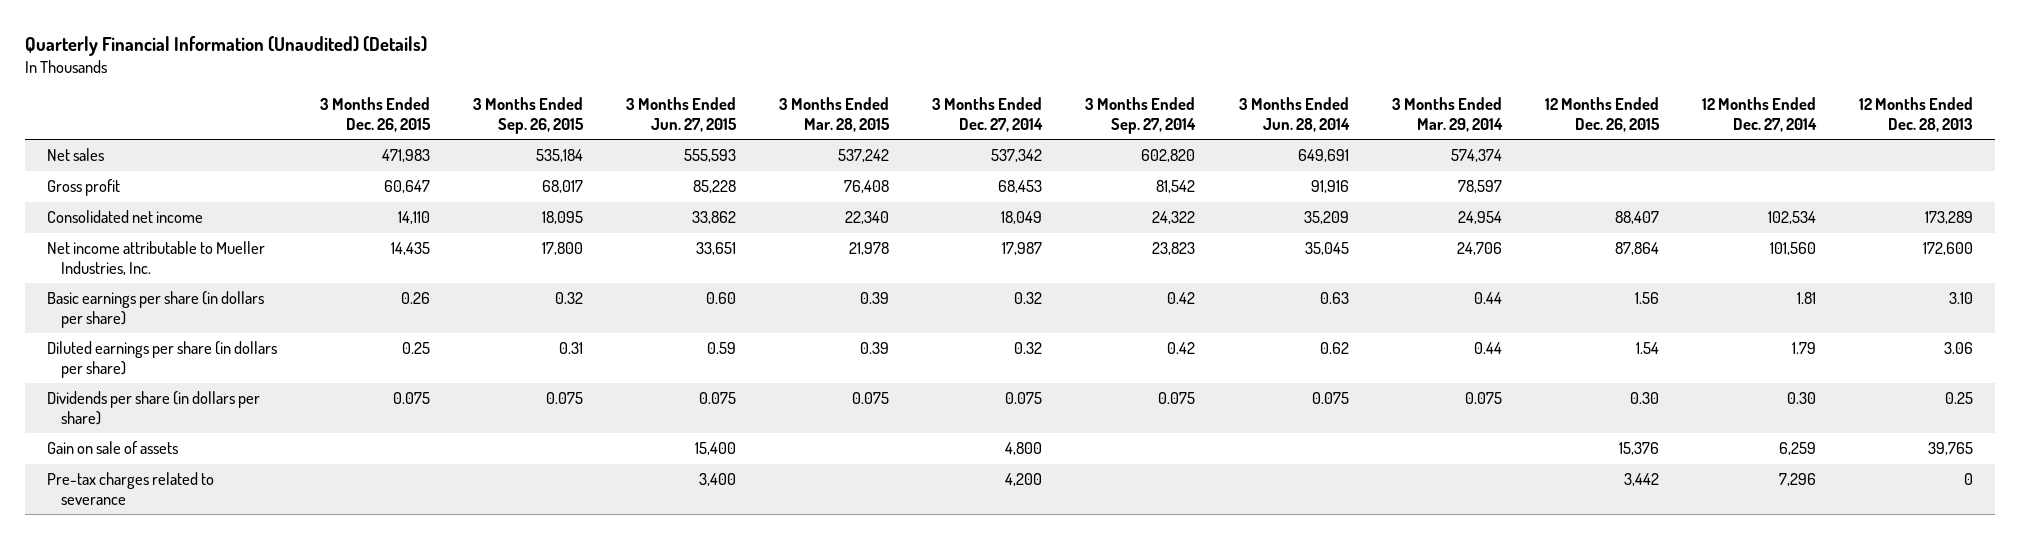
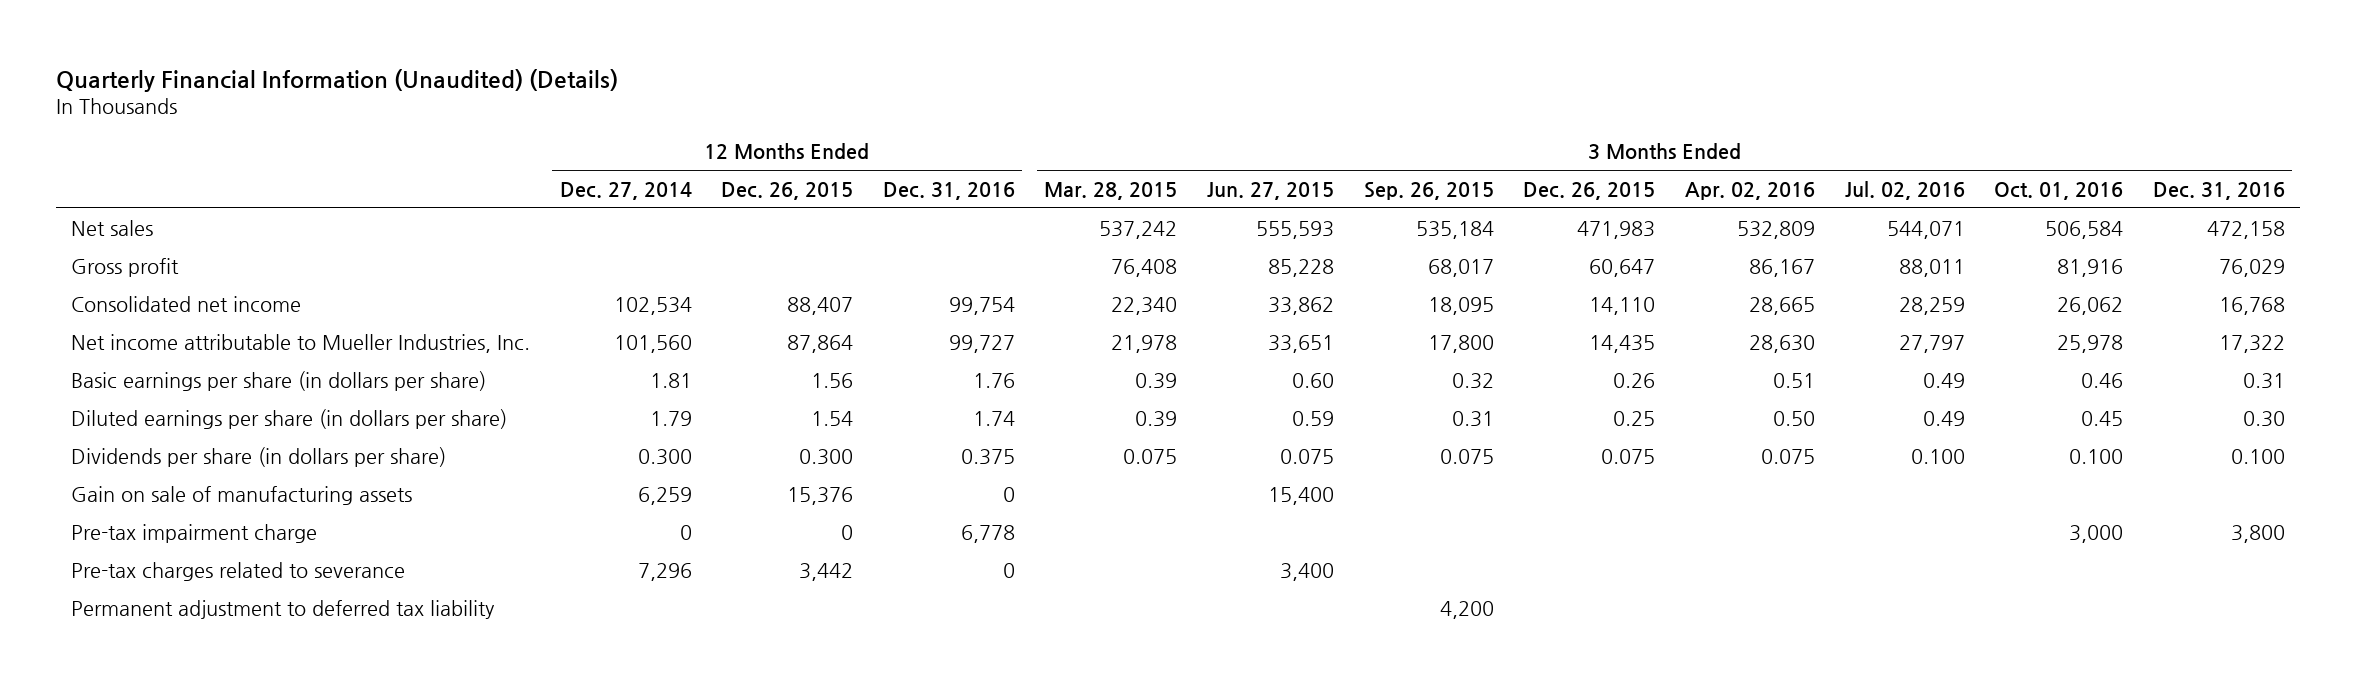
- | 3 Months Ended Dec. 26, 2015 | 3 Months Ended Sep. 26, 2015 | 3 Months Ended Jun. 27, 2015 | 3 Months Ended Mar. 28, 2015 | 3 Months Ended Dec. 27, 2014 | 3 Months Ended Sep. 27, 2014 | 3 Months Ended Jun. 28, 2014 | 3 Months Ended Mar. 29, 2014 | 12 Months Ended Dec. 26, 2015 | 12 Months Ended Dec. 27, 2014 | 12 Months Ended Dec. 28, 2013
+ | 12 Months Ended Dec. 27, 2014 | 12 Months Ended Dec. 26, 2015 | 12 Months Ended Dec. 31, 2016 | 3 Months Ended Mar. 28, 2015 | 3 Months Ended Jun. 27, 2015 | 3 Months Ended Sep. 26, 2015 | 3 Months Ended Dec. 26, 2015 | 3 Months Ended Apr. 02, 2016 | 3 Months Ended Jul. 02, 2016 | 3 Months Ended Oct. 01, 2016 | 3 Months Ended Dec. 31, 2016
- Dividends per share (in dollars per share) | 0.075 | 0.075 | 0.075 | 0.075 | 0.075 | 0.075 | 0.075 | 0.075 | 0.30 | 0.30 | 0.25
- Gain on sale of assets | | | 15,400 | | 4,800 | | | | 15,376 | 6,259 | 39,765
+ Dividends per share (in dollars per share) | 0.300 | 0.300 | 0.375 | 0.075 | 0.075 | 0.075 | 0.075 | 0.075 | 0.100 | 0.100 | 0.100
+ Gain on sale of manufacturing assets | 6,259 | 15,376 | 0 | | 15,400 | | | | | |
+ Pre-tax impairment charge | 0 | 0 | 6,778 | | | | | | | 3,000 | 3,800
+ Permanent adjustment to deferred tax liability | | | | | | 4,200 | | | | |

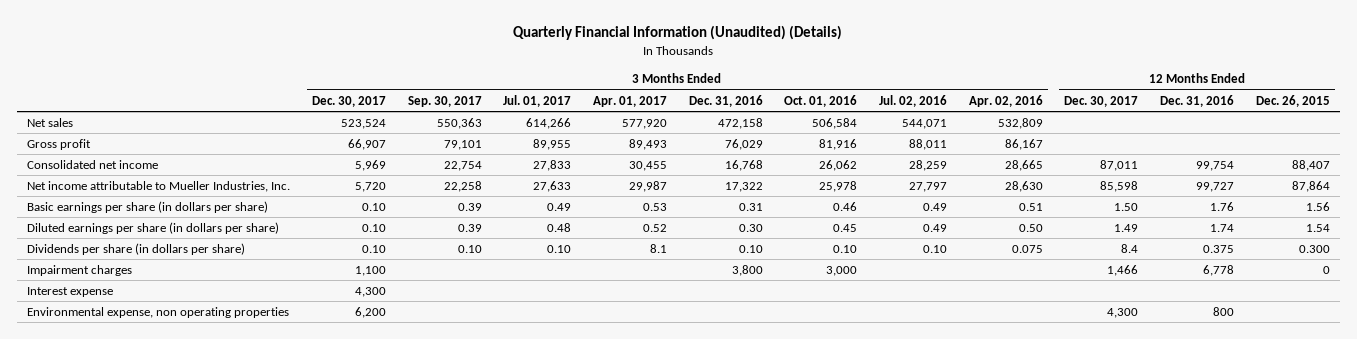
- | 12 Months Ended Dec. 27, 2014 | 12 Months Ended Dec. 26, 2015 | 12 Months Ended Dec. 31, 2016 | 3 Months Ended Mar. 28, 2015 | 3 Months Ended Jun. 27, 2015 | 3 Months Ended Sep. 26, 2015 | 3 Months Ended Dec. 26, 2015 | 3 Months Ended Apr. 02, 2016 | 3 Months Ended Jul. 02, 2016 | 3 Months Ended Oct. 01, 2016 | 3 Months Ended Dec. 31, 2016
+ | 3 Months Ended Dec. 30, 2017 | 3 Months Ended Sep. 30, 2017 | 3 Months Ended Jul. 01, 2017 | 3 Months Ended Apr. 01, 2017 | 3 Months Ended Dec. 31, 2016 | 3 Months Ended Oct. 01, 2016 | 3 Months Ended Jul. 02, 2016 | 3 Months Ended Apr. 02, 2016 | 12 Months Ended Dec. 30, 2017 | 12 Months Ended Dec. 31, 2016 | 12 Months Ended Dec. 26, 2015
- Dividends per share (in dollars per share) | 0.300 | 0.300 | 0.375 | 0.075 | 0.075 | 0.075 | 0.075 | 0.075 | 0.100 | 0.100 | 0.100
- Gain on sale of manufacturing assets | 6,259 | 15,376 | 0 | | 15,400 | | | | | |
- Pre-tax impairment charge | 0 | 0 | 6,778 | | | | | | | 3,000 | 3,800
- Pre-tax charges related to severance | 7,296 | 3,442 | 0 | | 3,400 | | | | | |
- Permanent adjustment to deferred tax liability | | | | | | 4,200 | | | | |
+ Dividends per share (in dollars per share) | 0.10 | 0.10 | 0.10 | 8.1 | 0.10 | 0.10 | 0.10 | 0.075 | 8.4 | 0.375 | 0.300
+ Impairment charges | 1,100 | | | | 3,800 | 3,000 | | | 1,466 | 6,778 | 0
+ Interest expense | 4,300 | | | | | | | | | |
+ Environmental expense, non operating properties | 6,200 | | | | | | | | 4,300 | 800 |

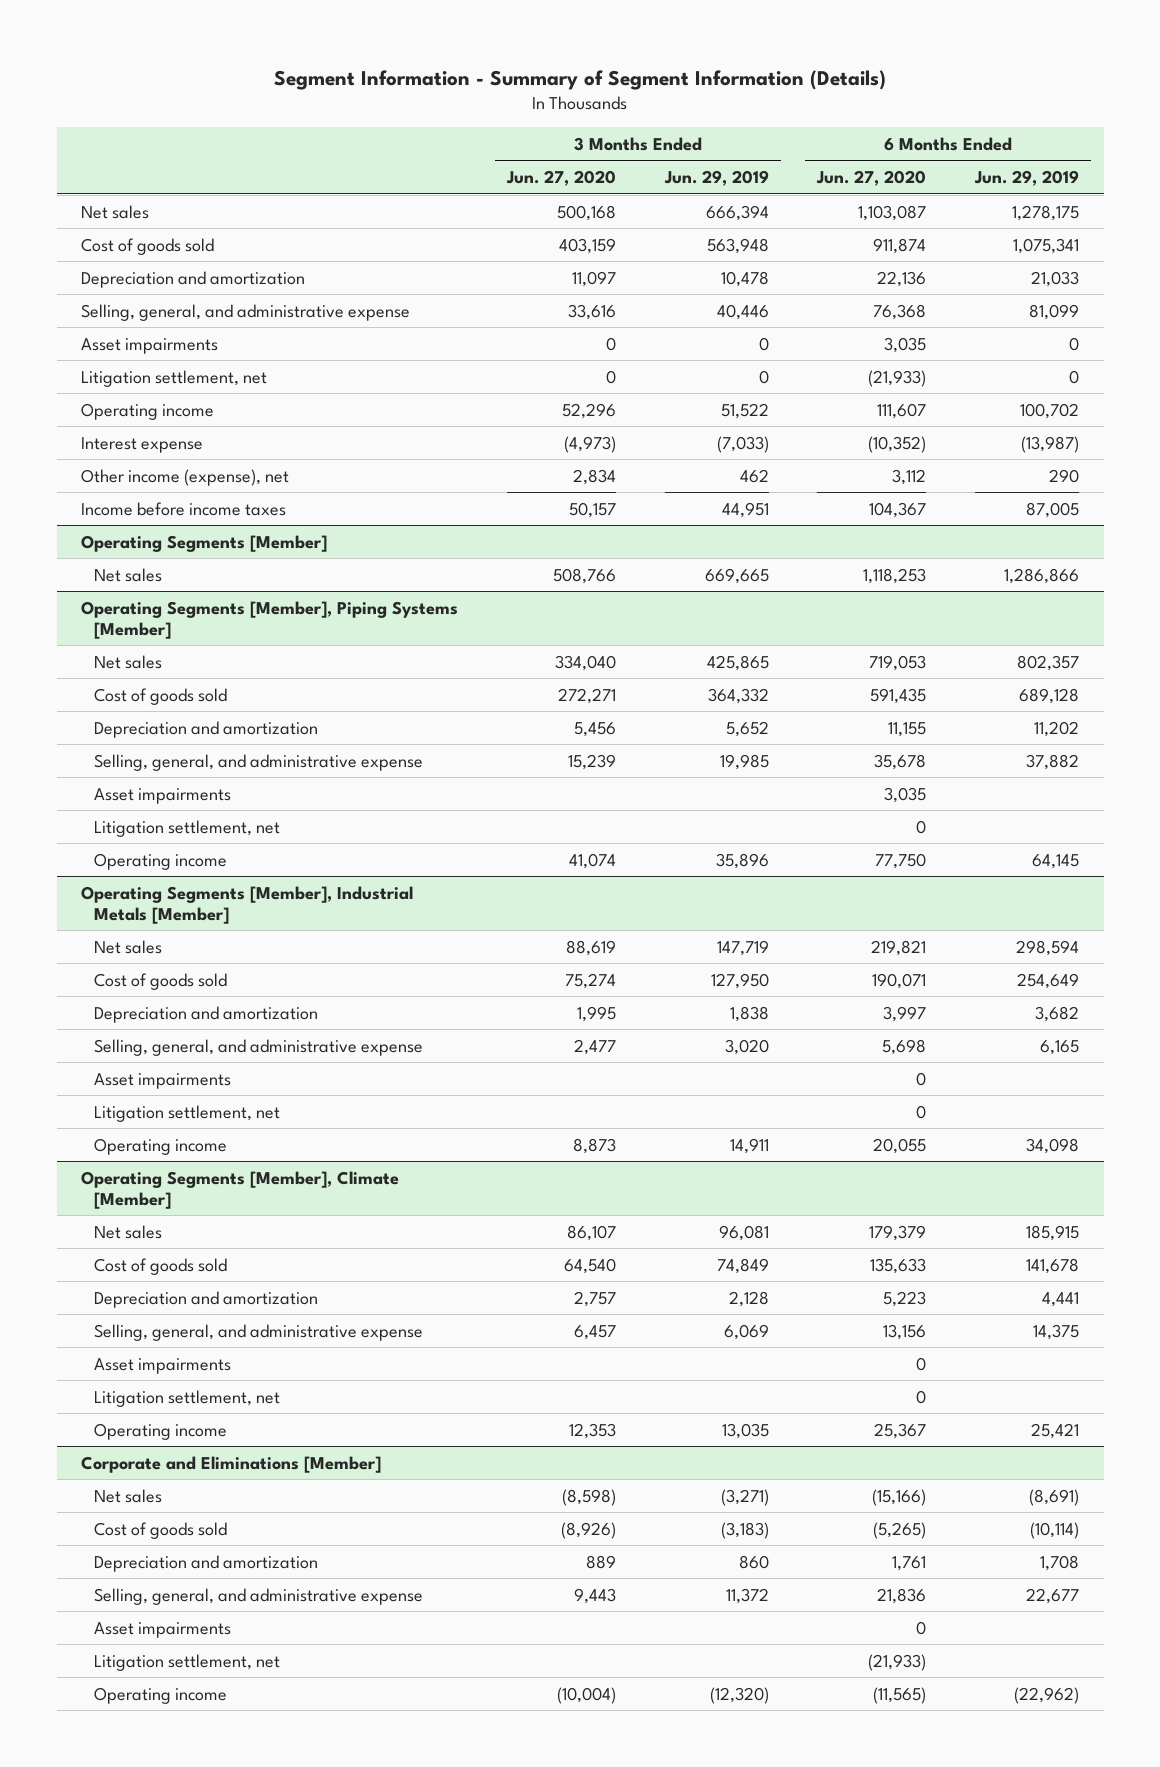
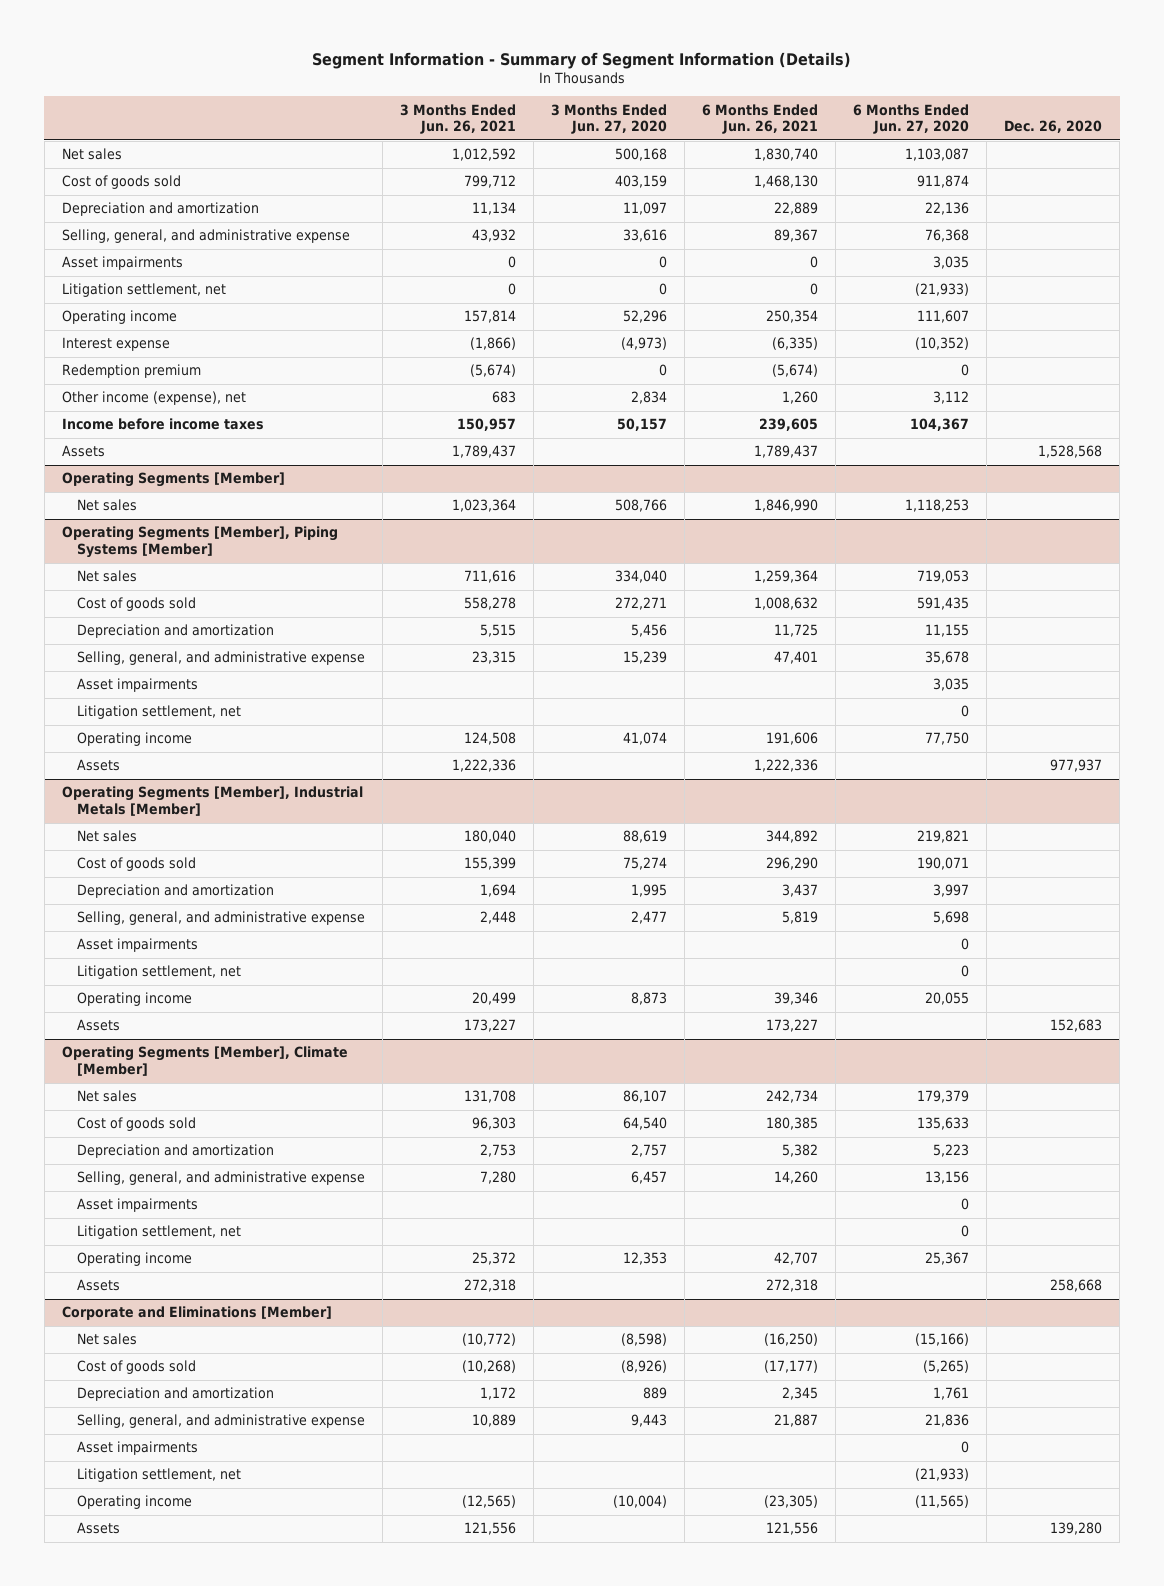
- | 3 Months Ended Jun. 27, 2020 | 3 Months Ended Jun. 29, 2019 | 6 Months Ended Jun. 27, 2020 | 6 Months Ended Jun. 29, 2019
+ | 3 Months Ended Jun. 26, 2021 | 3 Months Ended Jun. 27, 2020 | 6 Months Ended Jun. 26, 2021 | 6 Months Ended Jun. 27, 2020 | Dec. 26, 2020
+ Redemption premium | (5,674) | 0 | (5,674) | 0 |
+ Assets | 1,789,437 | | 1,789,437 | | 1,528,568
@ Operating Segments [Member], Piping Systems [Member]
+ Assets | 1,222,336 | | 1,222,336 | | 977,937
@ Operating Segments [Member], Industrial Metals [Member]
+ Assets | 173,227 | | 173,227 | | 152,683
@ Operating Segments [Member], Climate [Member]
+ Assets | 272,318 | | 272,318 | | 258,668
@ Corporate and Eliminations [Member]
+ Assets | 121,556 | | 121,556 | | 139,280

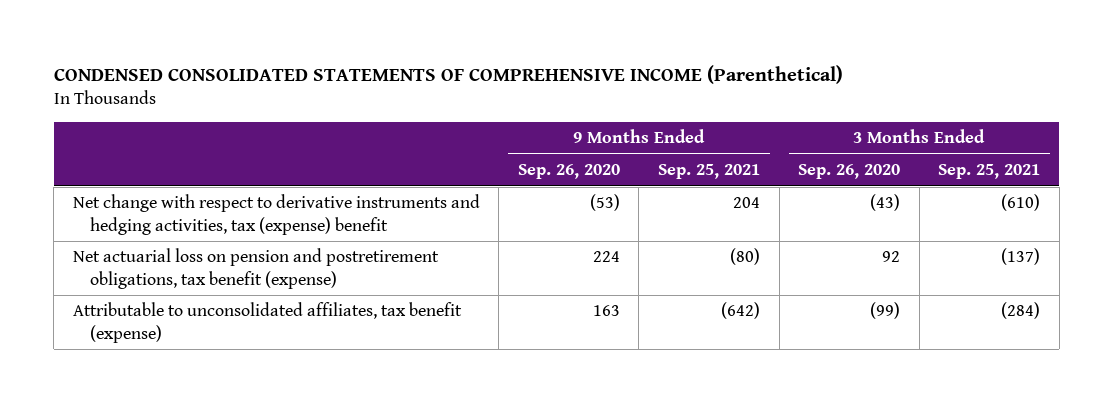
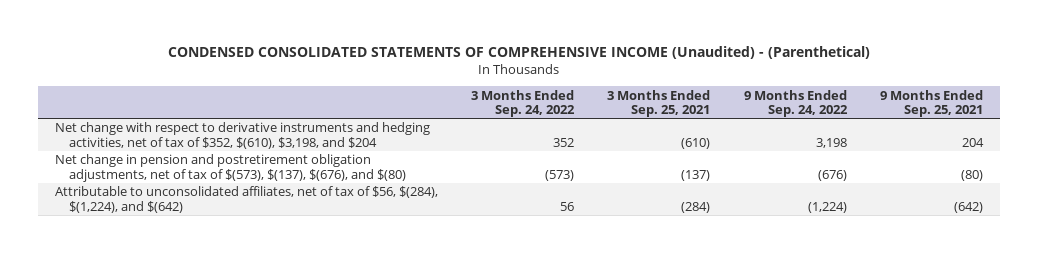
- CONDENSED CONSOLIDATED STATEMENTS OF COMPREHENSIVE INCOME (Parenthetical)
+ CONDENSED CONSOLIDATED STATEMENTS OF COMPREHENSIVE INCOME (Unaudited) - (Parenthetical)
- | 9 Months Ended Sep. 26, 2020 | 9 Months Ended Sep. 25, 2021 | 3 Months Ended Sep. 26, 2020 | 3 Months Ended Sep. 25, 2021
+ | 3 Months Ended Sep. 24, 2022 | 3 Months Ended Sep. 25, 2021 | 9 Months Ended Sep. 24, 2022 | 9 Months Ended Sep. 25, 2021
- Net change with respect to derivative instruments and hedging activities, tax (expense) benefit | (53) | 204 | (43) | (610)
- Net actuarial loss on pension and postretirement obligations, tax benefit (expense) | 224 | (80) | 92 | (137)
- Attributable to unconsolidated affiliates, tax benefit (expense) | 163 | (642) | (99) | (284)
+ Net change with respect to derivative instruments and hedging activities, net of tax of $352, $(610), $3,198, and $204 | 352 | (610) | 3,198 | 204
+ Net change in pension and postretirement obligation adjustments, net of tax of $(573), $(137), $(676), and $(80) | (573) | (137) | (676) | (80)
+ Attributable to unconsolidated affiliates, net of tax of $56, $(284), $(1,224), and $(642) | 56 | (284) | (1,224) | (642)

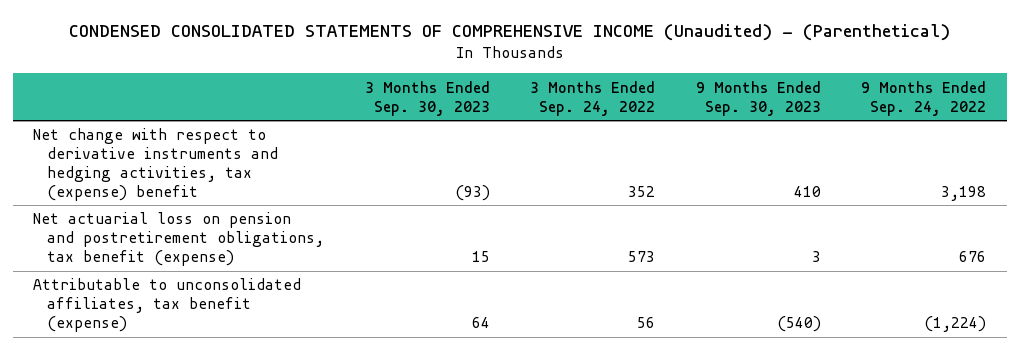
- | 3 Months Ended Sep. 24, 2022 | 3 Months Ended Sep. 25, 2021 | 9 Months Ended Sep. 24, 2022 | 9 Months Ended Sep. 25, 2021
+ | 3 Months Ended Sep. 30, 2023 | 3 Months Ended Sep. 24, 2022 | 9 Months Ended Sep. 30, 2023 | 9 Months Ended Sep. 24, 2022
- Net change with respect to derivative instruments and hedging activities, net of tax of $352, $(610), $3,198, and $204 | 352 | (610) | 3,198 | 204
- Net change in pension and postretirement obligation adjustments, net of tax of $(573), $(137), $(676), and $(80) | (573) | (137) | (676) | (80)
- Attributable to unconsolidated affiliates, net of tax of $56, $(284), $(1,224), and $(642) | 56 | (284) | (1,224) | (642)
+ Net change with respect to derivative instruments and hedging activities, tax (expense) benefit | (93) | 352 | 410 | 3,198
+ Net actuarial loss on pension and postretirement obligations, tax benefit (expense) | 15 | 573 | 3 | 676
+ Attributable to unconsolidated affiliates, tax benefit (expense) | 64 | 56 | (540) | (1,224)

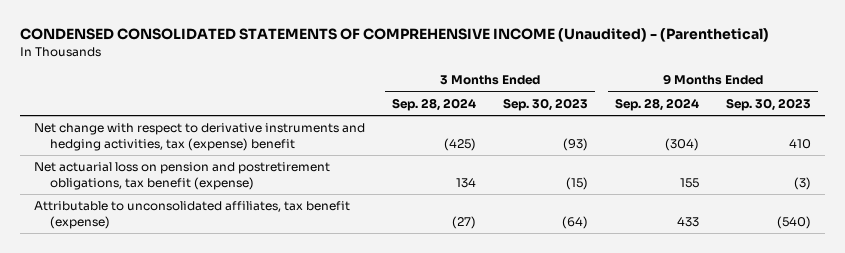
- | 3 Months Ended Sep. 30, 2023 | 3 Months Ended Sep. 24, 2022 | 9 Months Ended Sep. 30, 2023 | 9 Months Ended Sep. 24, 2022
+ | 3 Months Ended Sep. 28, 2024 | 3 Months Ended Sep. 30, 2023 | 9 Months Ended Sep. 28, 2024 | 9 Months Ended Sep. 30, 2023
- Net actuarial loss on pension and postretirement obligations, tax benefit (expense) | 15 | 573 | 3 | 676
- Attributable to unconsolidated affiliates, tax benefit (expense) | 64 | 56 | (540) | (1,224)
+ Net actuarial loss on pension and postretirement obligations, tax benefit (expense) | 134 | (15) | 155 | (3)
+ Attributable to unconsolidated affiliates, tax benefit (expense) | (27) | (64) | 433 | (540)

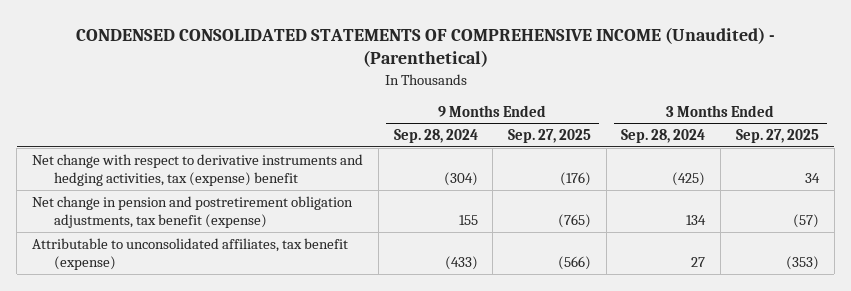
- | 3 Months Ended Sep. 28, 2024 | 3 Months Ended Sep. 30, 2023 | 9 Months Ended Sep. 28, 2024 | 9 Months Ended Sep. 30, 2023
+ | 9 Months Ended Sep. 28, 2024 | 9 Months Ended Sep. 27, 2025 | 3 Months Ended Sep. 28, 2024 | 3 Months Ended Sep. 27, 2025
- Net actuarial loss on pension and postretirement obligations, tax benefit (expense) | 134 | (15) | 155 | (3)
- Attributable to unconsolidated affiliates, tax benefit (expense) | (27) | (64) | 433 | (540)
+ Net change in pension and postretirement obligation adjustments, tax benefit (expense) | 155 | (765) | 134 | (57)
+ Attributable to unconsolidated affiliates, tax benefit (expense) | (433) | (566) | 27 | (353)

